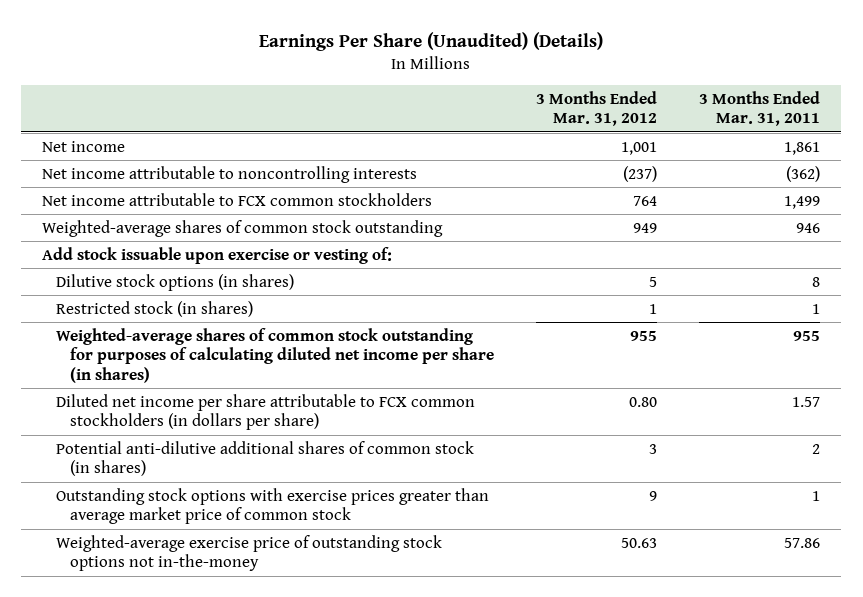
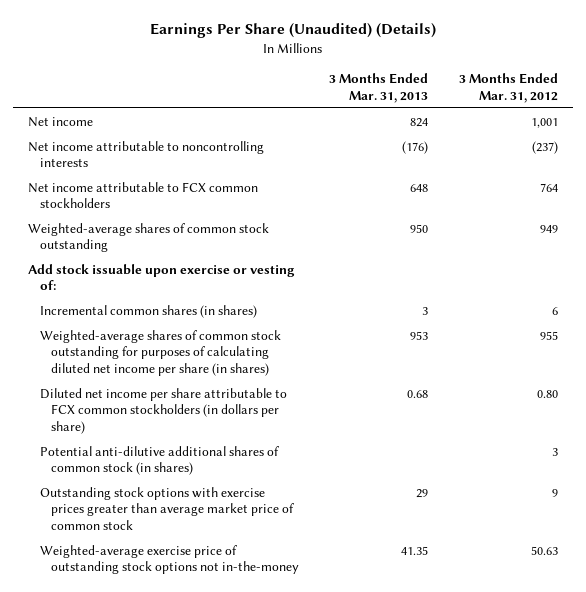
- | 3 Months Ended Mar. 31, 2012 | 3 Months Ended Mar. 31, 2011
+ | 3 Months Ended Mar. 31, 2013 | 3 Months Ended Mar. 31, 2012
- Dilutive stock options (in shares) | 5 | 8
- Restricted stock (in shares) | 1 | 1
+ Incremental common shares (in shares) | 3 | 6

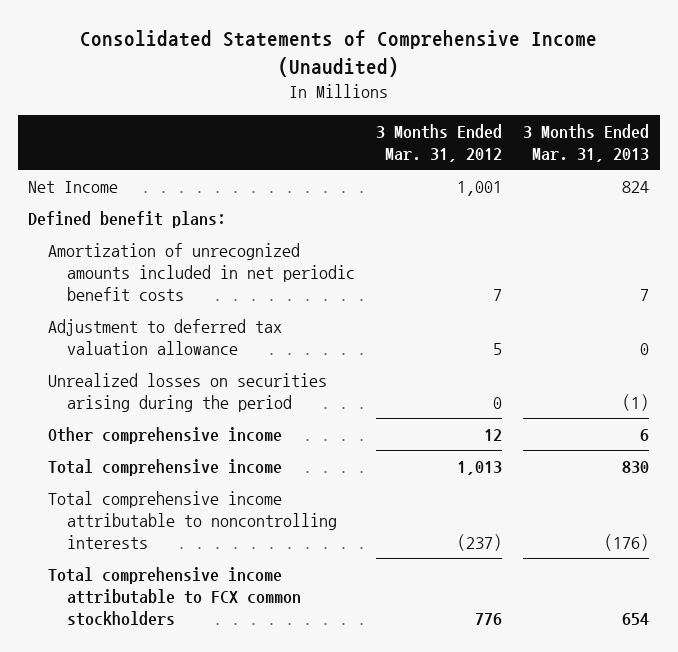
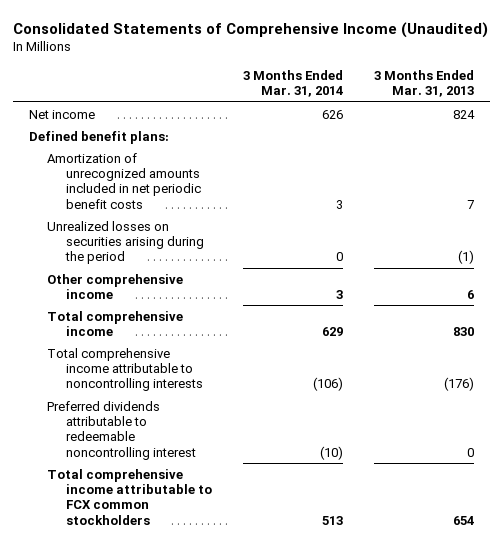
- | 3 Months Ended Mar. 31, 2012 | 3 Months Ended Mar. 31, 2013
+ | 3 Months Ended Mar. 31, 2014 | 3 Months Ended Mar. 31, 2013
- Net Income | 1,001 | 824
+ Net income | 626 | 824
- Adjustment to deferred tax valuation allowance | 5 | 0
+ Preferred dividends attributable to redeemable noncontrolling interest | (10) | 0

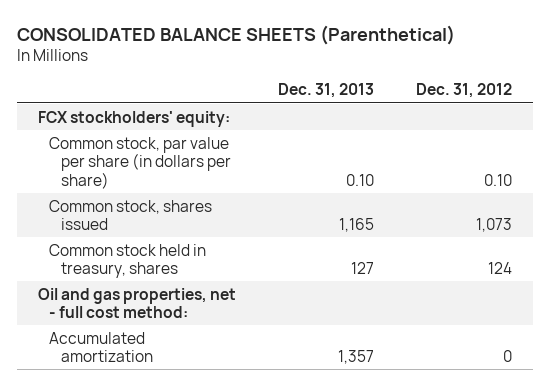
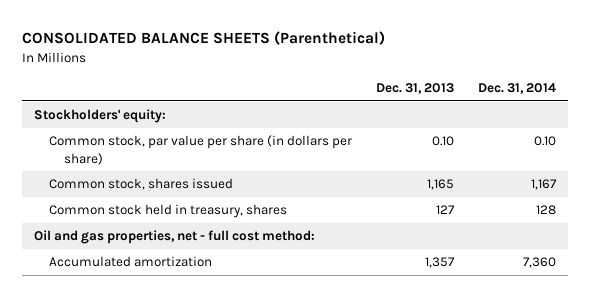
- | Dec. 31, 2013 | Dec. 31, 2012
+ | Dec. 31, 2013 | Dec. 31, 2014
- FCX stockholders' equity:
+ Stockholders' equity:

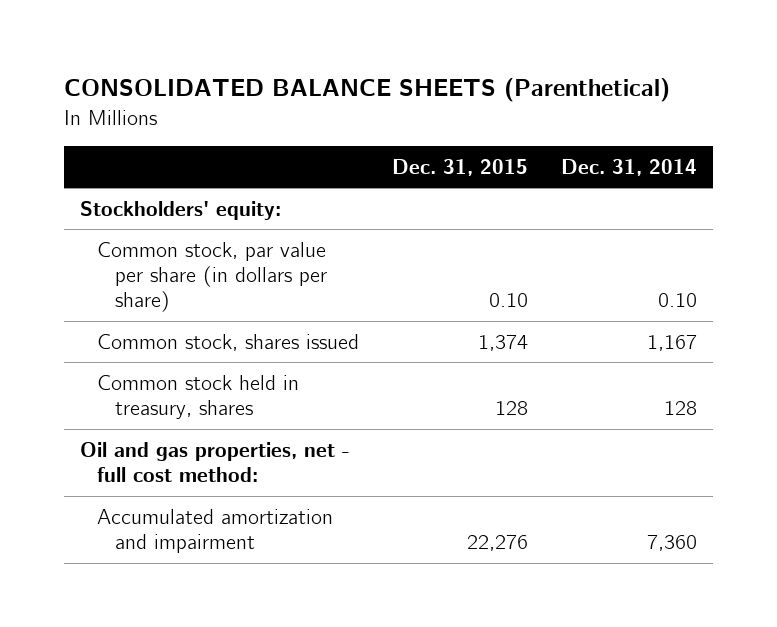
- | Dec. 31, 2013 | Dec. 31, 2014
+ | Dec. 31, 2015 | Dec. 31, 2014
- Accumulated amortization | 1,357 | 7,360
+ Accumulated amortization and impairment | 22,276 | 7,360

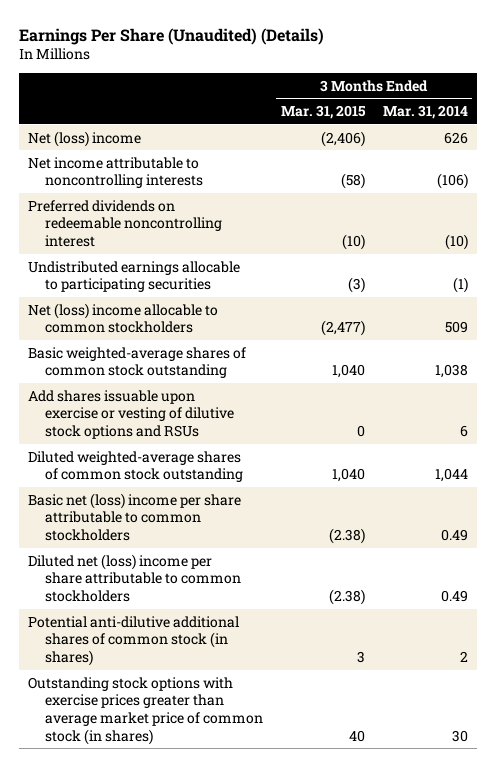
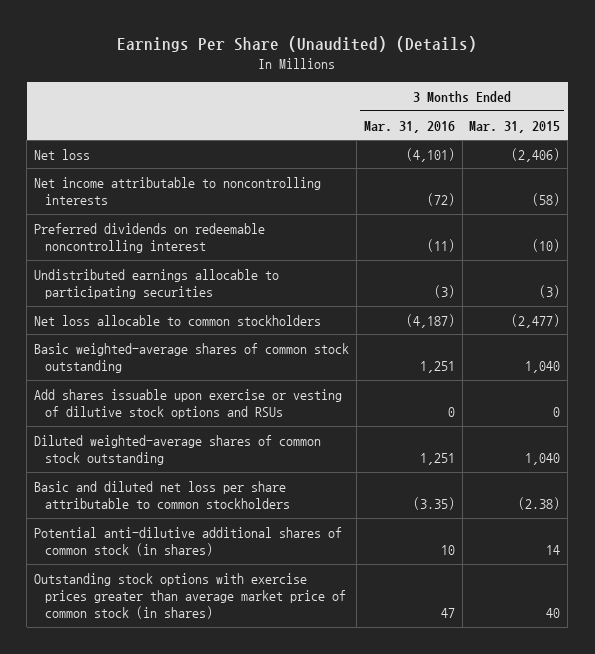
- | 3 Months Ended Mar. 31, 2015 | 3 Months Ended Mar. 31, 2014
+ | 3 Months Ended Mar. 31, 2016 | 3 Months Ended Mar. 31, 2015
- Net (loss) income | (2,406) | 626
+ Net loss | (4,101) | (2,406)
- Net (loss) income allocable to common stockholders | (2,477) | 509
+ Net loss allocable to common stockholders | (4,187) | (2,477)
- Basic net (loss) income per share attributable to common stockholders | (2.38) | 0.49
- Diluted net (loss) income per share attributable to common stockholders | (2.38) | 0.49
- Potential anti-dilutive additional shares of common stock (in shares) | 3 | 2
+ Basic and diluted net loss per share attributable to common stockholders | (3.35) | (2.38)
+ Potential anti-dilutive additional shares of common stock (in shares) | 10 | 14

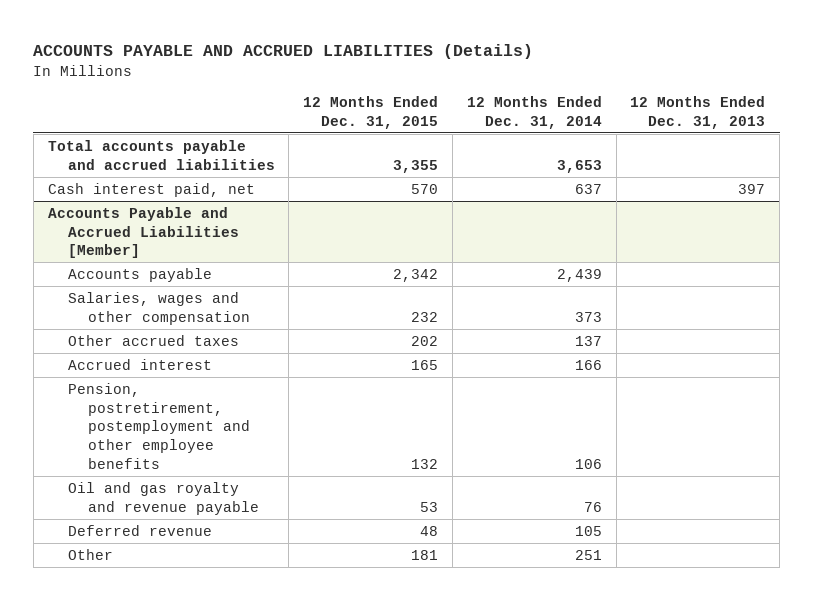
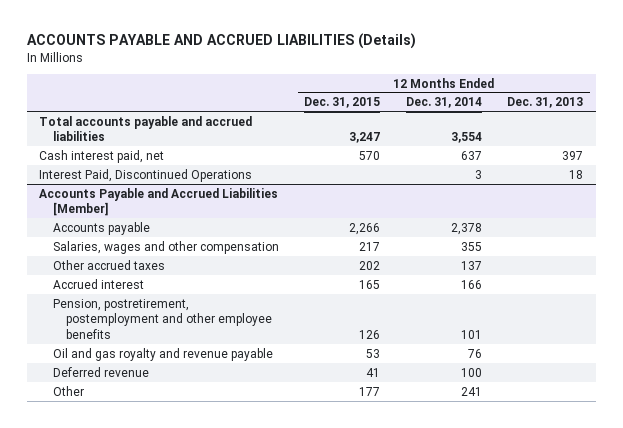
- Total accounts payable and accrued liabilities | 3,355 | 3,653 |
+ Total accounts payable and accrued liabilities | 3,247 | 3,554 |
+ Interest Paid, Discontinued Operations | | 3 | 18
@ Accounts Payable and Accrued Liabilities [Member]
- Accounts payable | 2,342 | 2,439 |
- Salaries, wages and other compensation | 232 | 373 |
+ Accounts payable | 2,266 | 2,378 |
+ Salaries, wages and other compensation | 217 | 355 |
- Pension, postretirement, postemployment and other employee benefits | 132 | 106 |
+ Pension, postretirement, postemployment and other employee benefits | 126 | 101 |
- Deferred revenue | 48 | 105 |
- Other | 181 | 251 |
+ Deferred revenue | 41 | 100 |
+ Other | 177 | 241 |

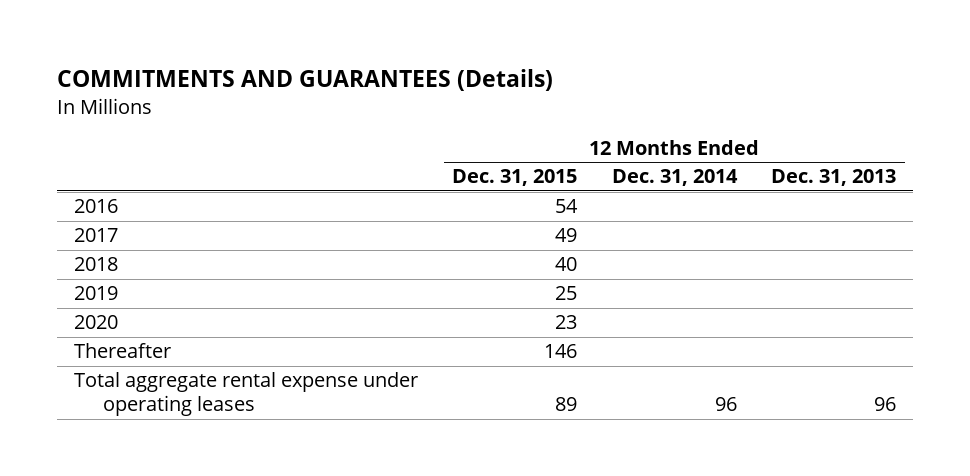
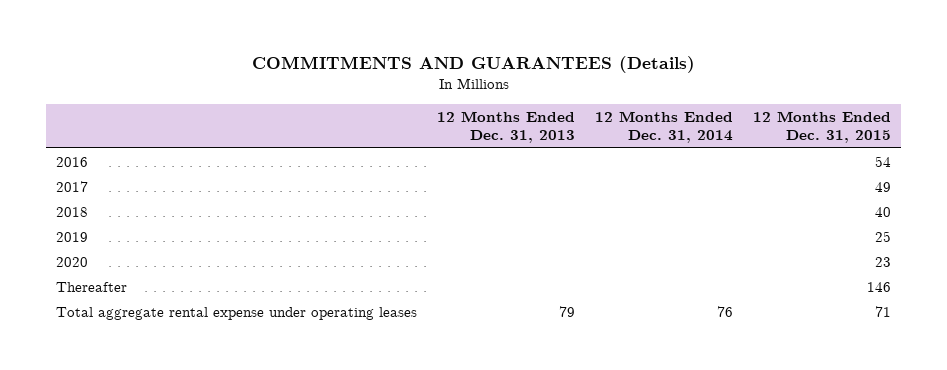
- | 12 Months Ended Dec. 31, 2015 | 12 Months Ended Dec. 31, 2014 | 12 Months Ended Dec. 31, 2013
+ | 12 Months Ended Dec. 31, 2013 | 12 Months Ended Dec. 31, 2014 | 12 Months Ended Dec. 31, 2015
- Total aggregate rental expense under operating leases | 89 | 96 | 96
+ Total aggregate rental expense under operating leases | 79 | 76 | 71

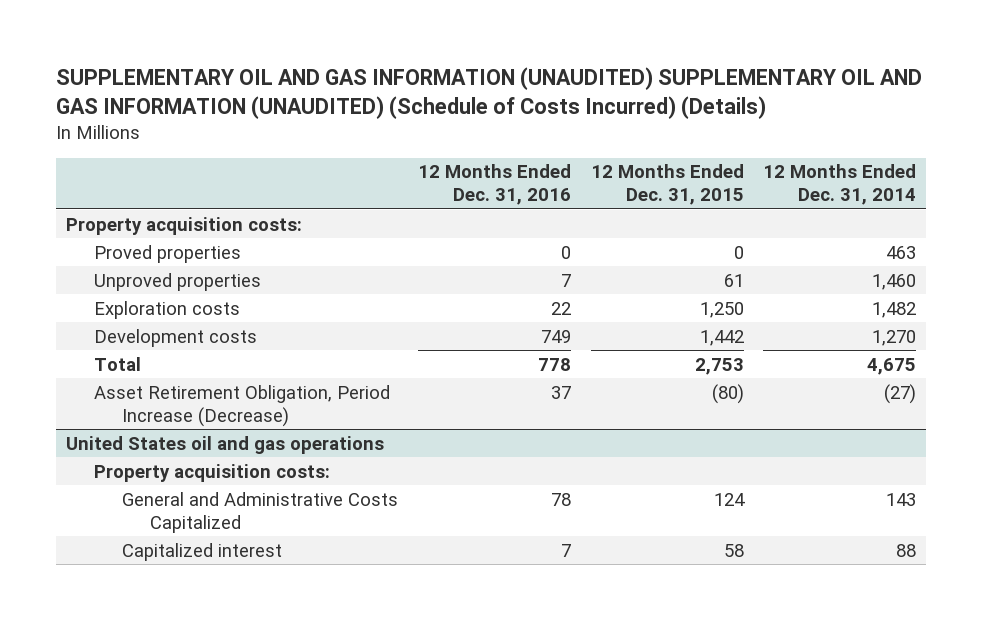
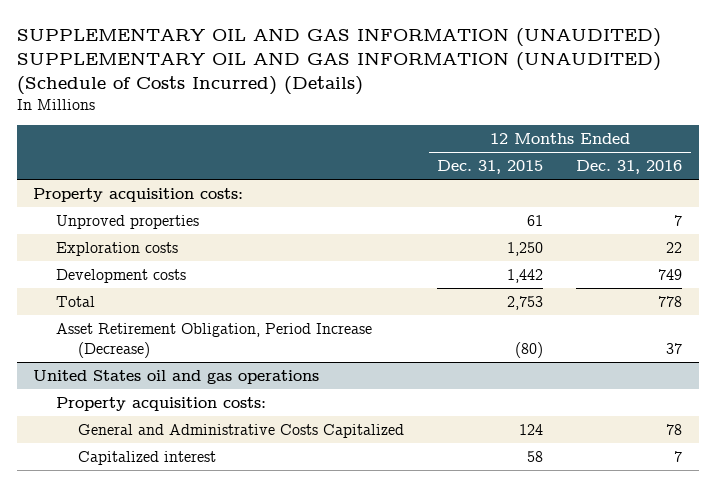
- | 12 Months Ended Dec. 31, 2016 | 12 Months Ended Dec. 31, 2015 | 12 Months Ended Dec. 31, 2014
+ | 12 Months Ended Dec. 31, 2015 | 12 Months Ended Dec. 31, 2016
- Proved properties | 0 | 0 | 463

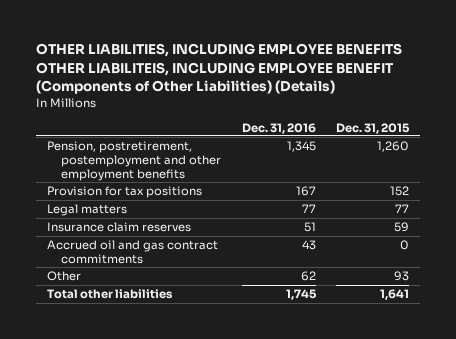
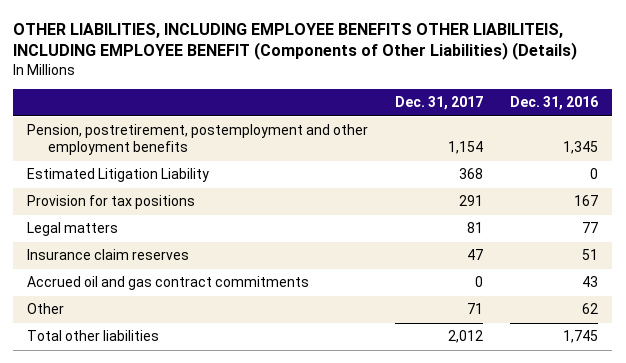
- | Dec. 31, 2016 | Dec. 31, 2015
+ | Dec. 31, 2017 | Dec. 31, 2016
+ Estimated Litigation Liability | 368 | 0

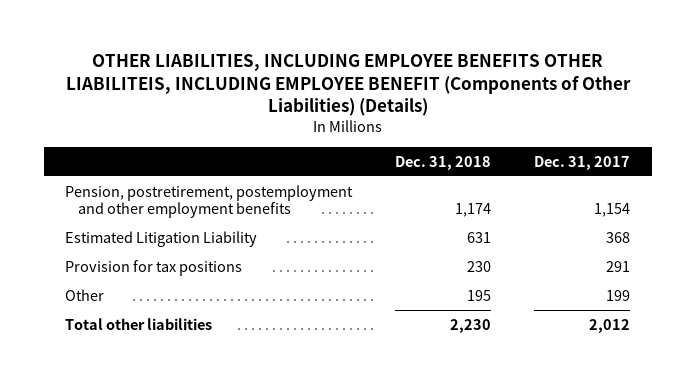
- | Dec. 31, 2017 | Dec. 31, 2016
+ | Dec. 31, 2018 | Dec. 31, 2017
- Legal matters | 81 | 77
- Insurance claim reserves | 47 | 51
- Accrued oil and gas contract commitments | 0 | 43
- Other | 71 | 62
+ Other | 195 | 199

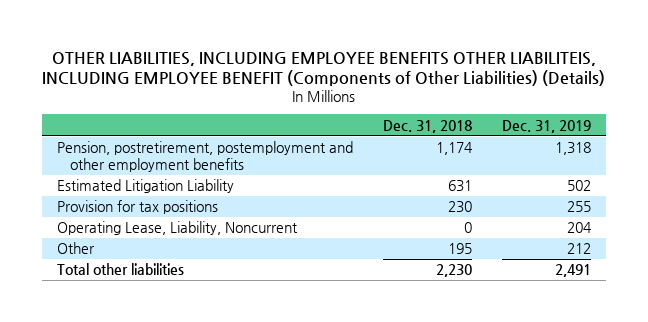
- | Dec. 31, 2018 | Dec. 31, 2017
+ | Dec. 31, 2018 | Dec. 31, 2019
+ Operating Lease, Liability, Noncurrent | 0 | 204

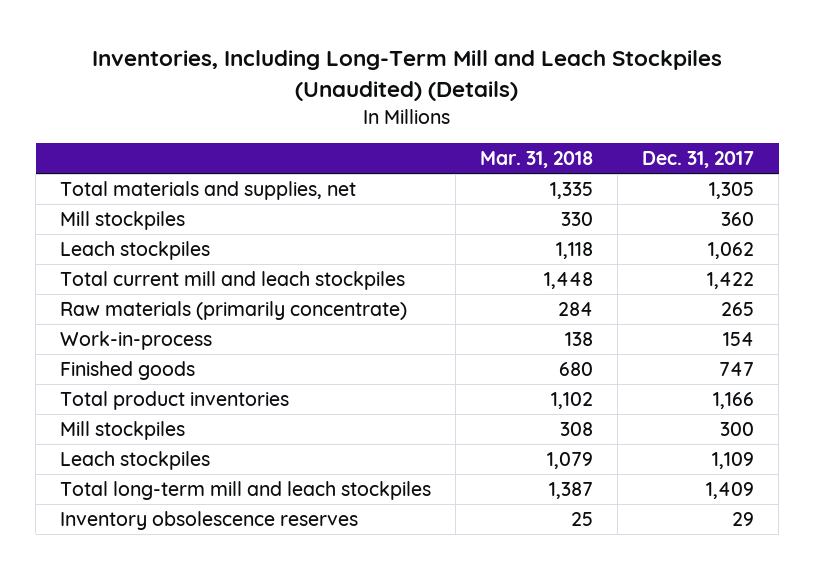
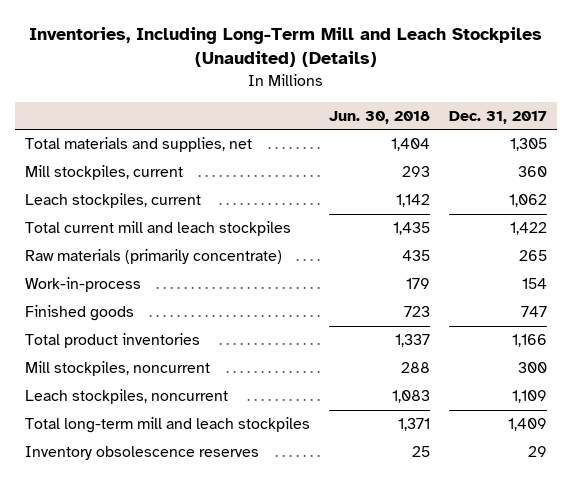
- | Mar. 31, 2018 | Dec. 31, 2017
+ | Jun. 30, 2018 | Dec. 31, 2017
- Mill stockpiles | 330 | 360
- Leach stockpiles | 1,118 | 1,062
+ Mill stockpiles, current | 293 | 360
+ Leach stockpiles, current | 1,142 | 1,062
- Mill stockpiles | 308 | 300
- Leach stockpiles | 1,079 | 1,109
+ Mill stockpiles, noncurrent | 288 | 300
+ Leach stockpiles, noncurrent | 1,083 | 1,109

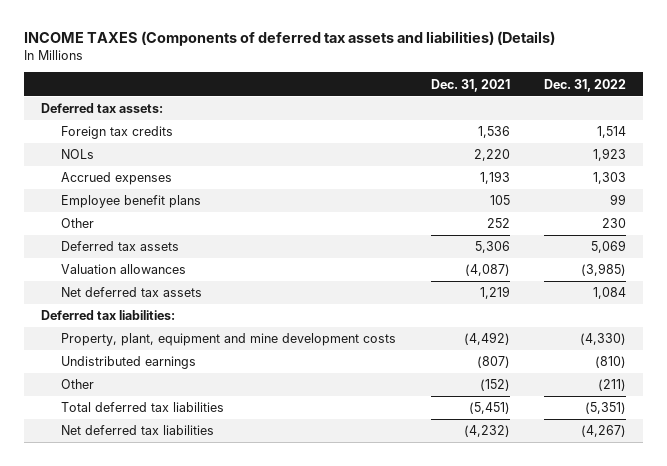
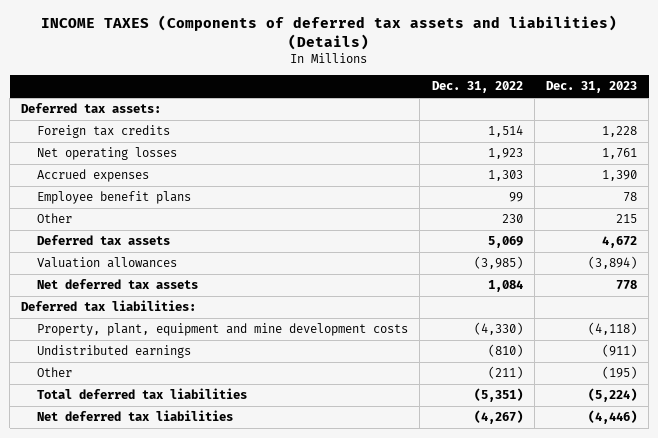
- | Dec. 31, 2021 | Dec. 31, 2022
+ | Dec. 31, 2022 | Dec. 31, 2023
- NOLs | 2,220 | 1,923
+ Net operating losses | 1,923 | 1,761

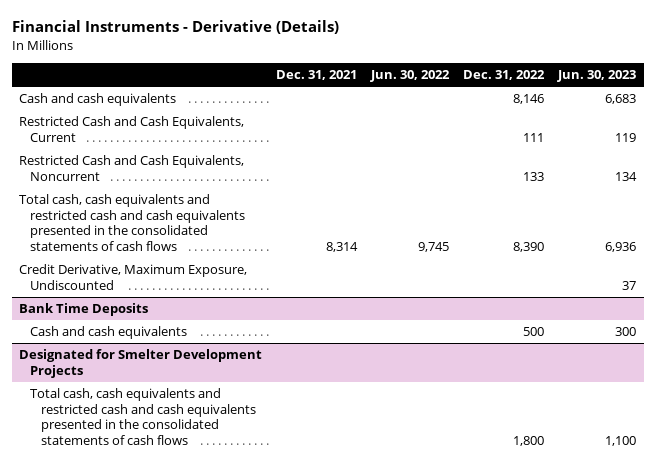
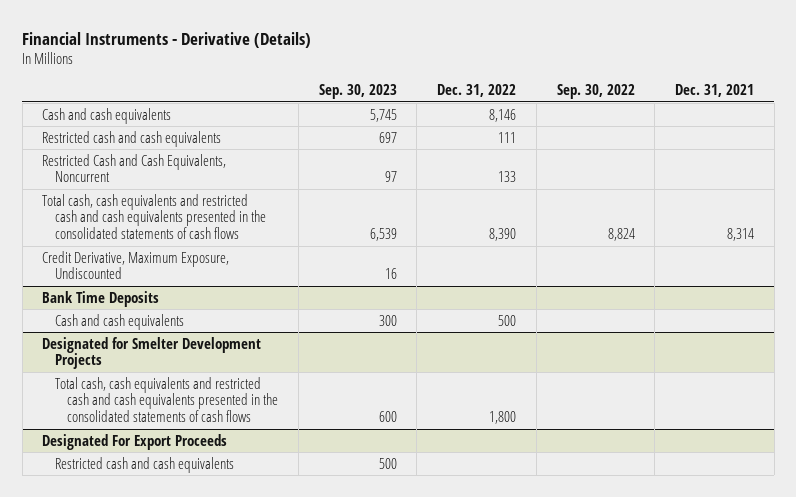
- | Dec. 31, 2021 | Jun. 30, 2022 | Dec. 31, 2022 | Jun. 30, 2023
+ | Sep. 30, 2023 | Dec. 31, 2022 | Sep. 30, 2022 | Dec. 31, 2021
- Restricted Cash and Cash Equivalents, Current | | | 111 | 119
+ Restricted cash and cash equivalents | 697 | 111 | |
+ Designated For Export Proceeds
+ Restricted cash and cash equivalents | 500 | | |

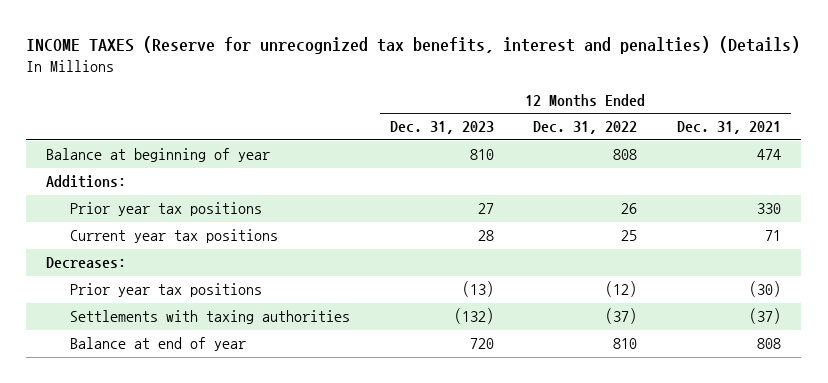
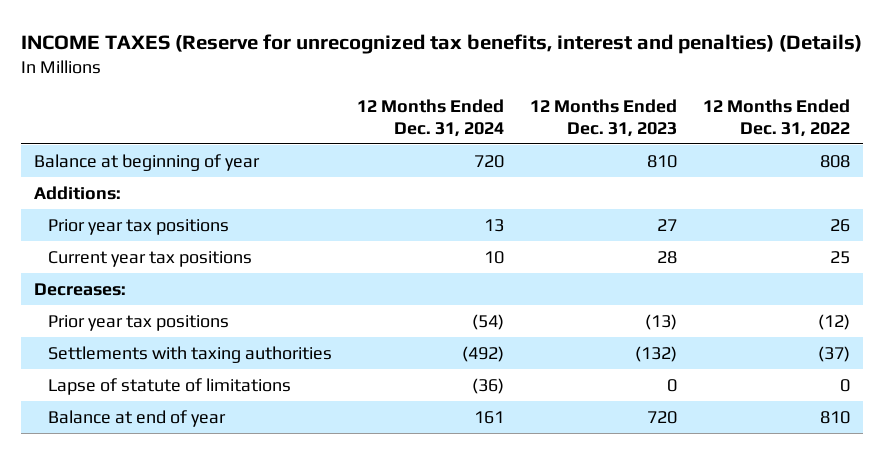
- | 12 Months Ended Dec. 31, 2023 | 12 Months Ended Dec. 31, 2022 | 12 Months Ended Dec. 31, 2021
+ | 12 Months Ended Dec. 31, 2024 | 12 Months Ended Dec. 31, 2023 | 12 Months Ended Dec. 31, 2022
+ Lapse of statute of limitations | (36) | 0 | 0

